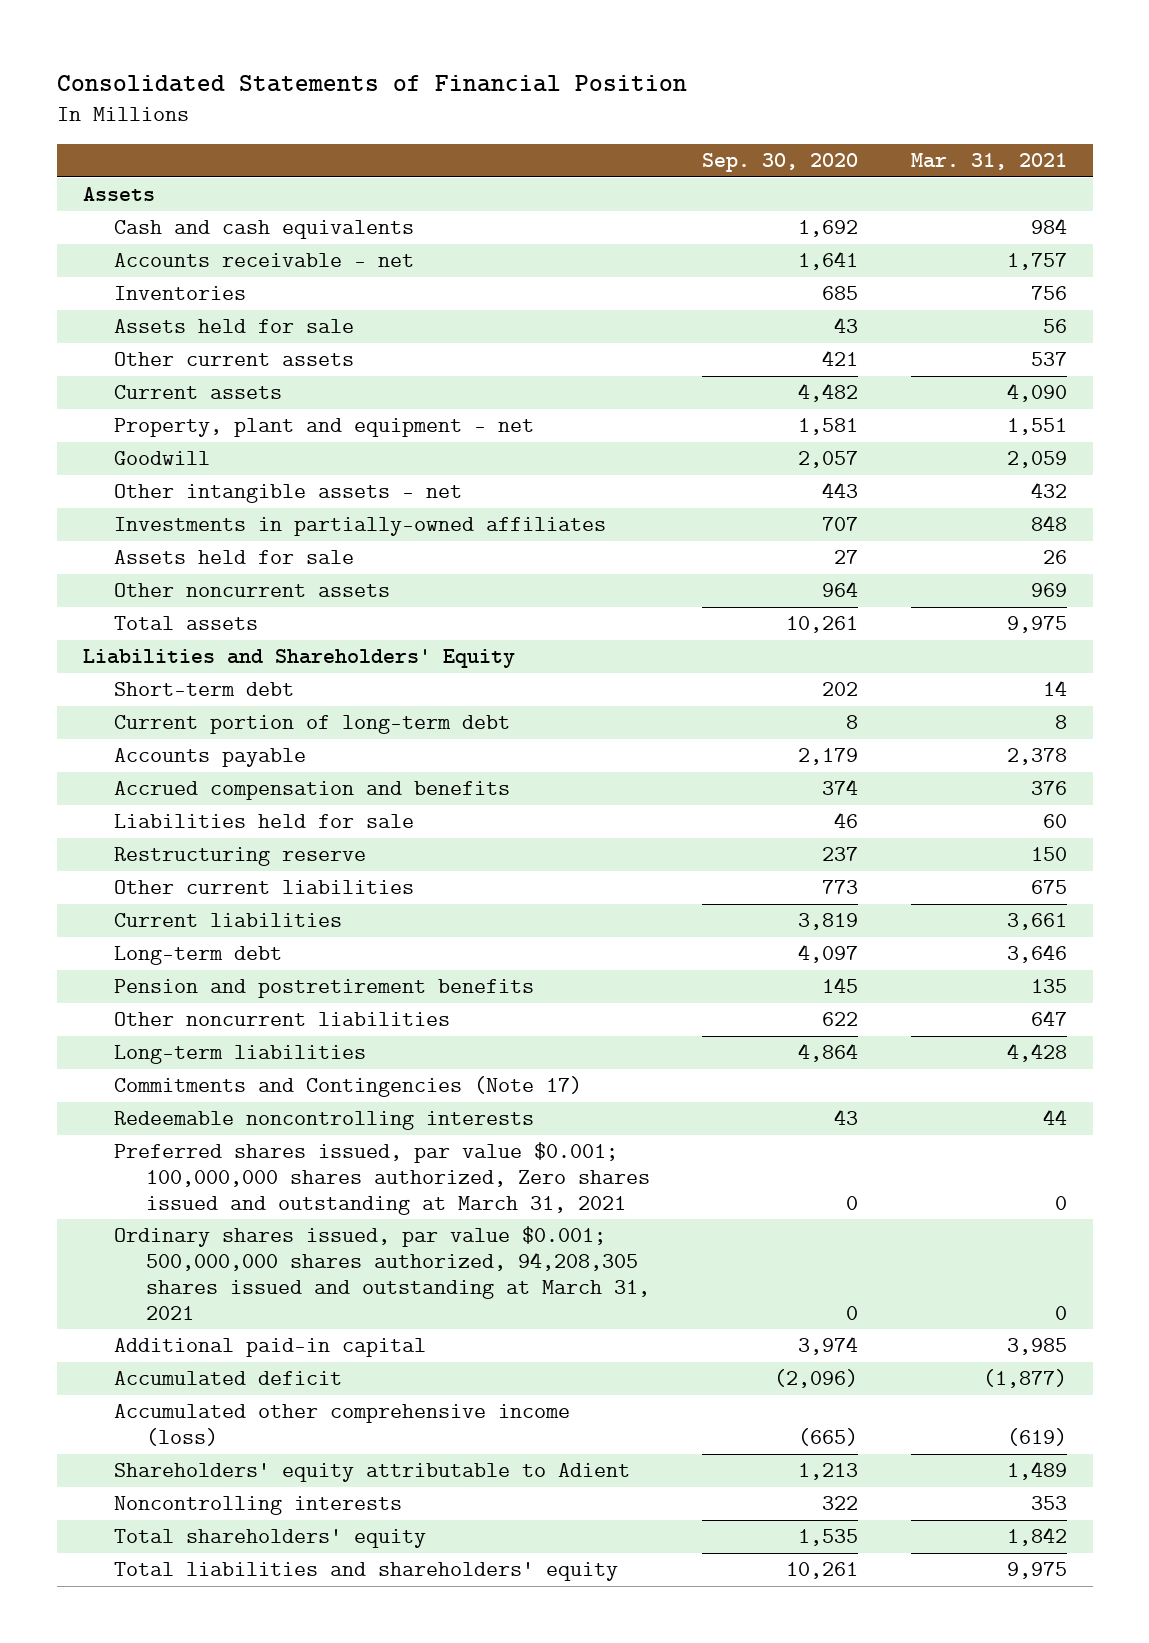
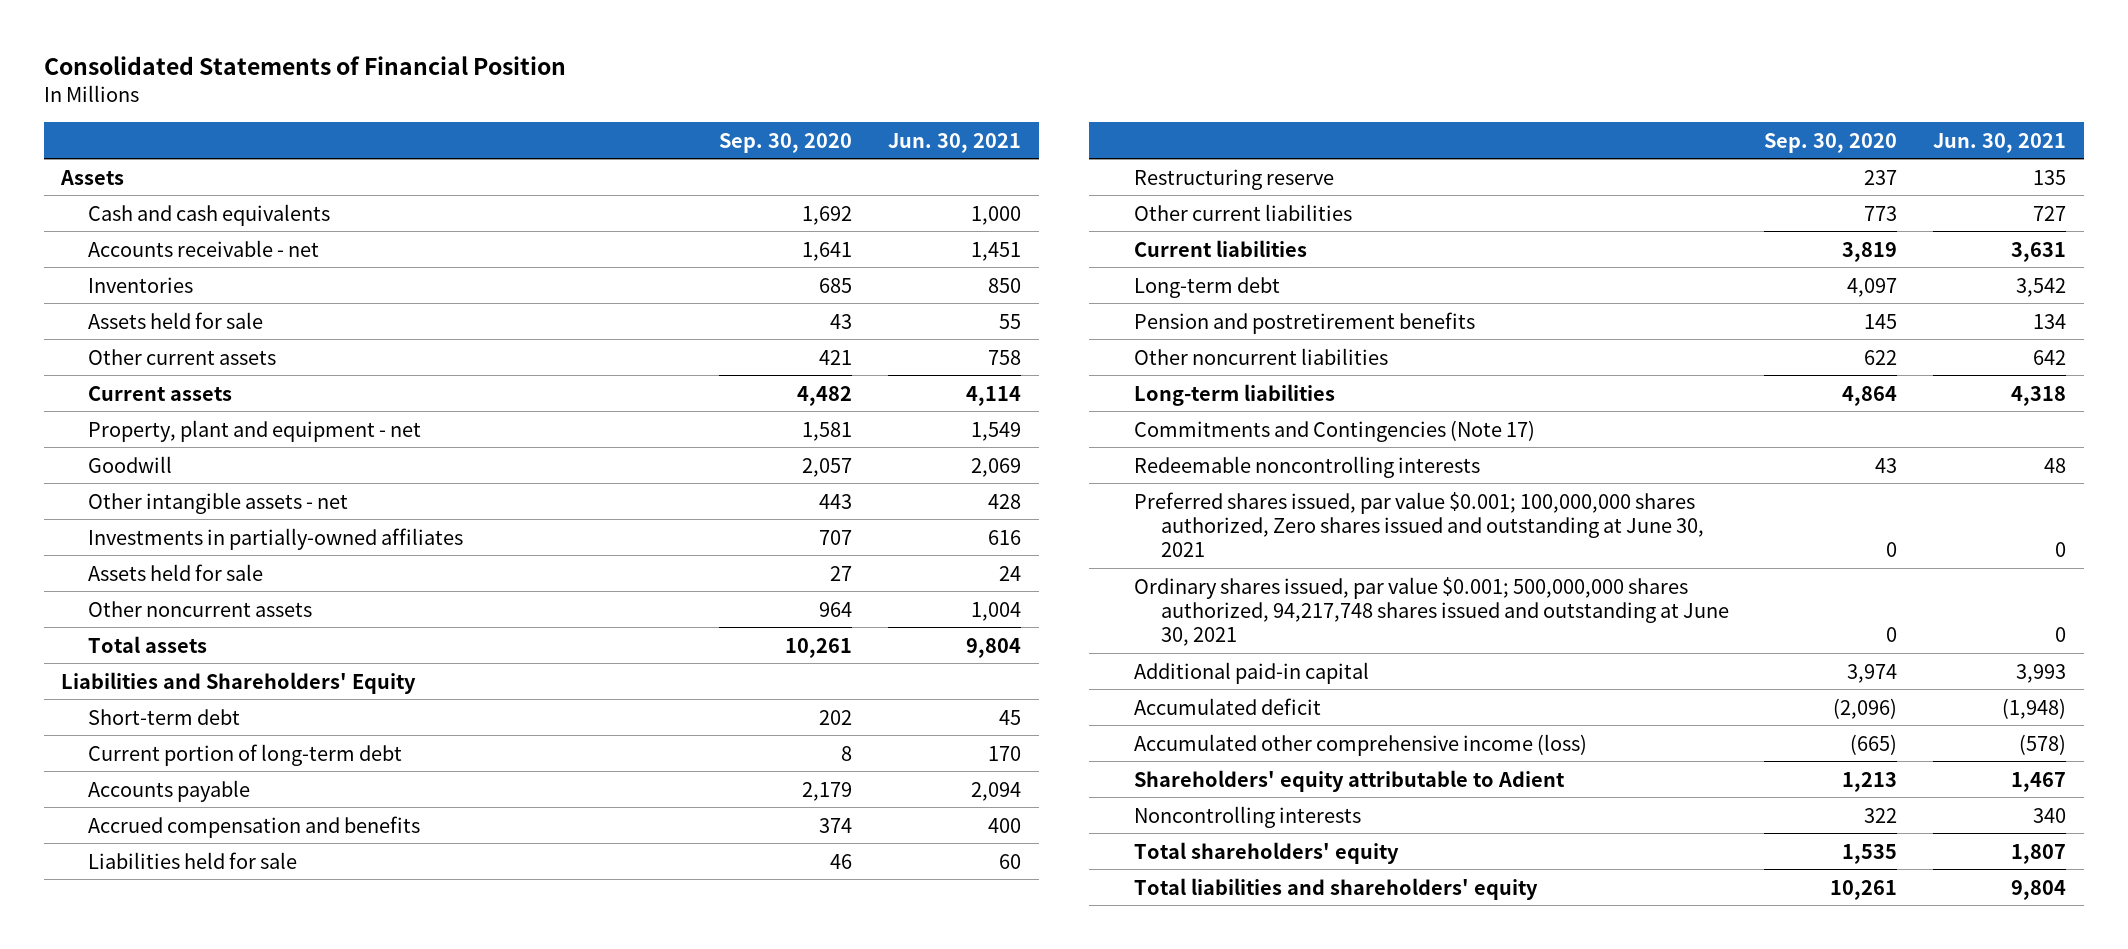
- | Sep. 30, 2020 | Mar. 31, 2021
+ | Sep. 30, 2020 | Jun. 30, 2021
- Preferred shares issued, par value $0.001; 100,000,000 shares authorized, Zero shares issued and outstanding at March 31, 2021 | 0 | 0
- Ordinary shares issued, par value $0.001; 500,000,000 shares authorized, 94,208,305 shares issued and outstanding at March 31, 2021 | 0 | 0
+ Preferred shares issued, par value $0.001; 100,000,000 shares authorized, Zero shares issued and outstanding at June 30, 2021 | 0 | 0
+ Ordinary shares issued, par value $0.001; 500,000,000 shares authorized, 94,217,748 shares issued and outstanding at June 30, 2021 | 0 | 0

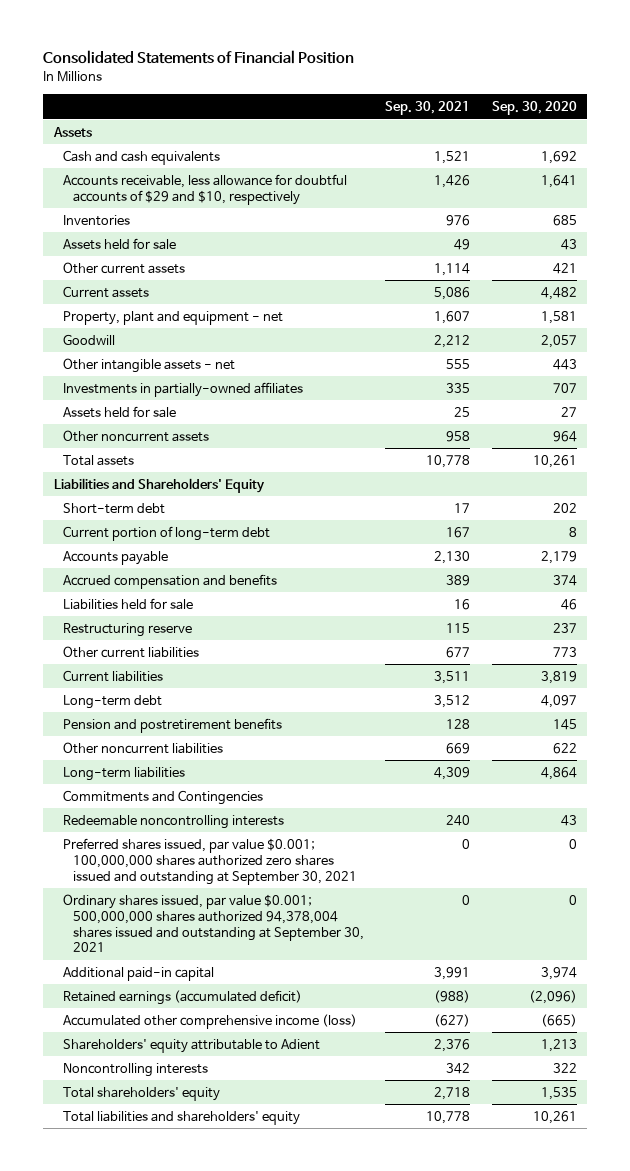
- | Sep. 30, 2020 | Jun. 30, 2021
+ | Sep. 30, 2021 | Sep. 30, 2020
- Accounts receivable - net | 1,641 | 1,451
+ Accounts receivable, less allowance for doubtful accounts of $29 and $10, respectively | 1,426 | 1,641
- Commitments and Contingencies (Note 17)
+ Commitments and Contingencies
- Preferred shares issued, par value $0.001; 100,000,000 shares authorized, Zero shares issued and outstanding at June 30, 2021 | 0 | 0
- Ordinary shares issued, par value $0.001; 500,000,000 shares authorized, 94,217,748 shares issued and outstanding at June 30, 2021 | 0 | 0
+ Preferred shares issued, par value $0.001; 100,000,000 shares authorized zero shares issued and outstanding at September 30, 2021 | 0 | 0
+ Ordinary shares issued, par value $0.001; 500,000,000 shares authorized 94,378,004 shares issued and outstanding at September 30, 2021 | 0 | 0
- Accumulated deficit | (2,096) | (1,948)
+ Retained earnings (accumulated deficit) | (988) | (2,096)

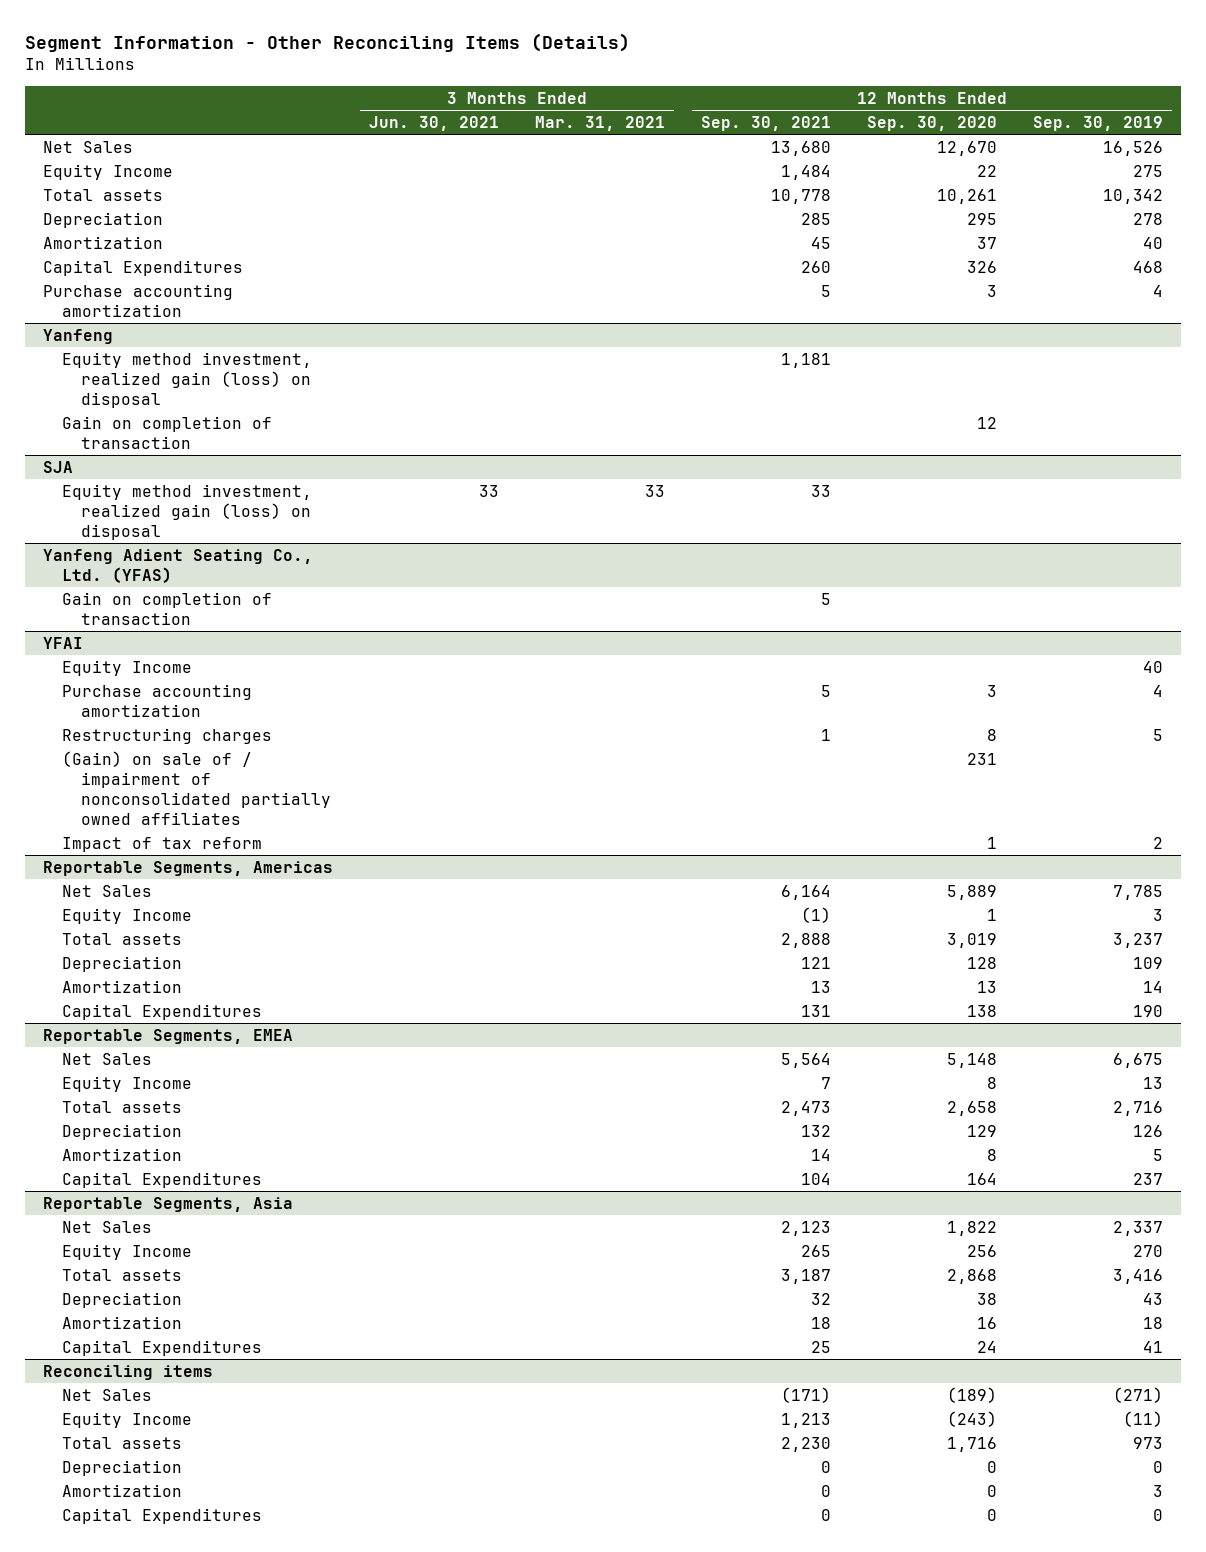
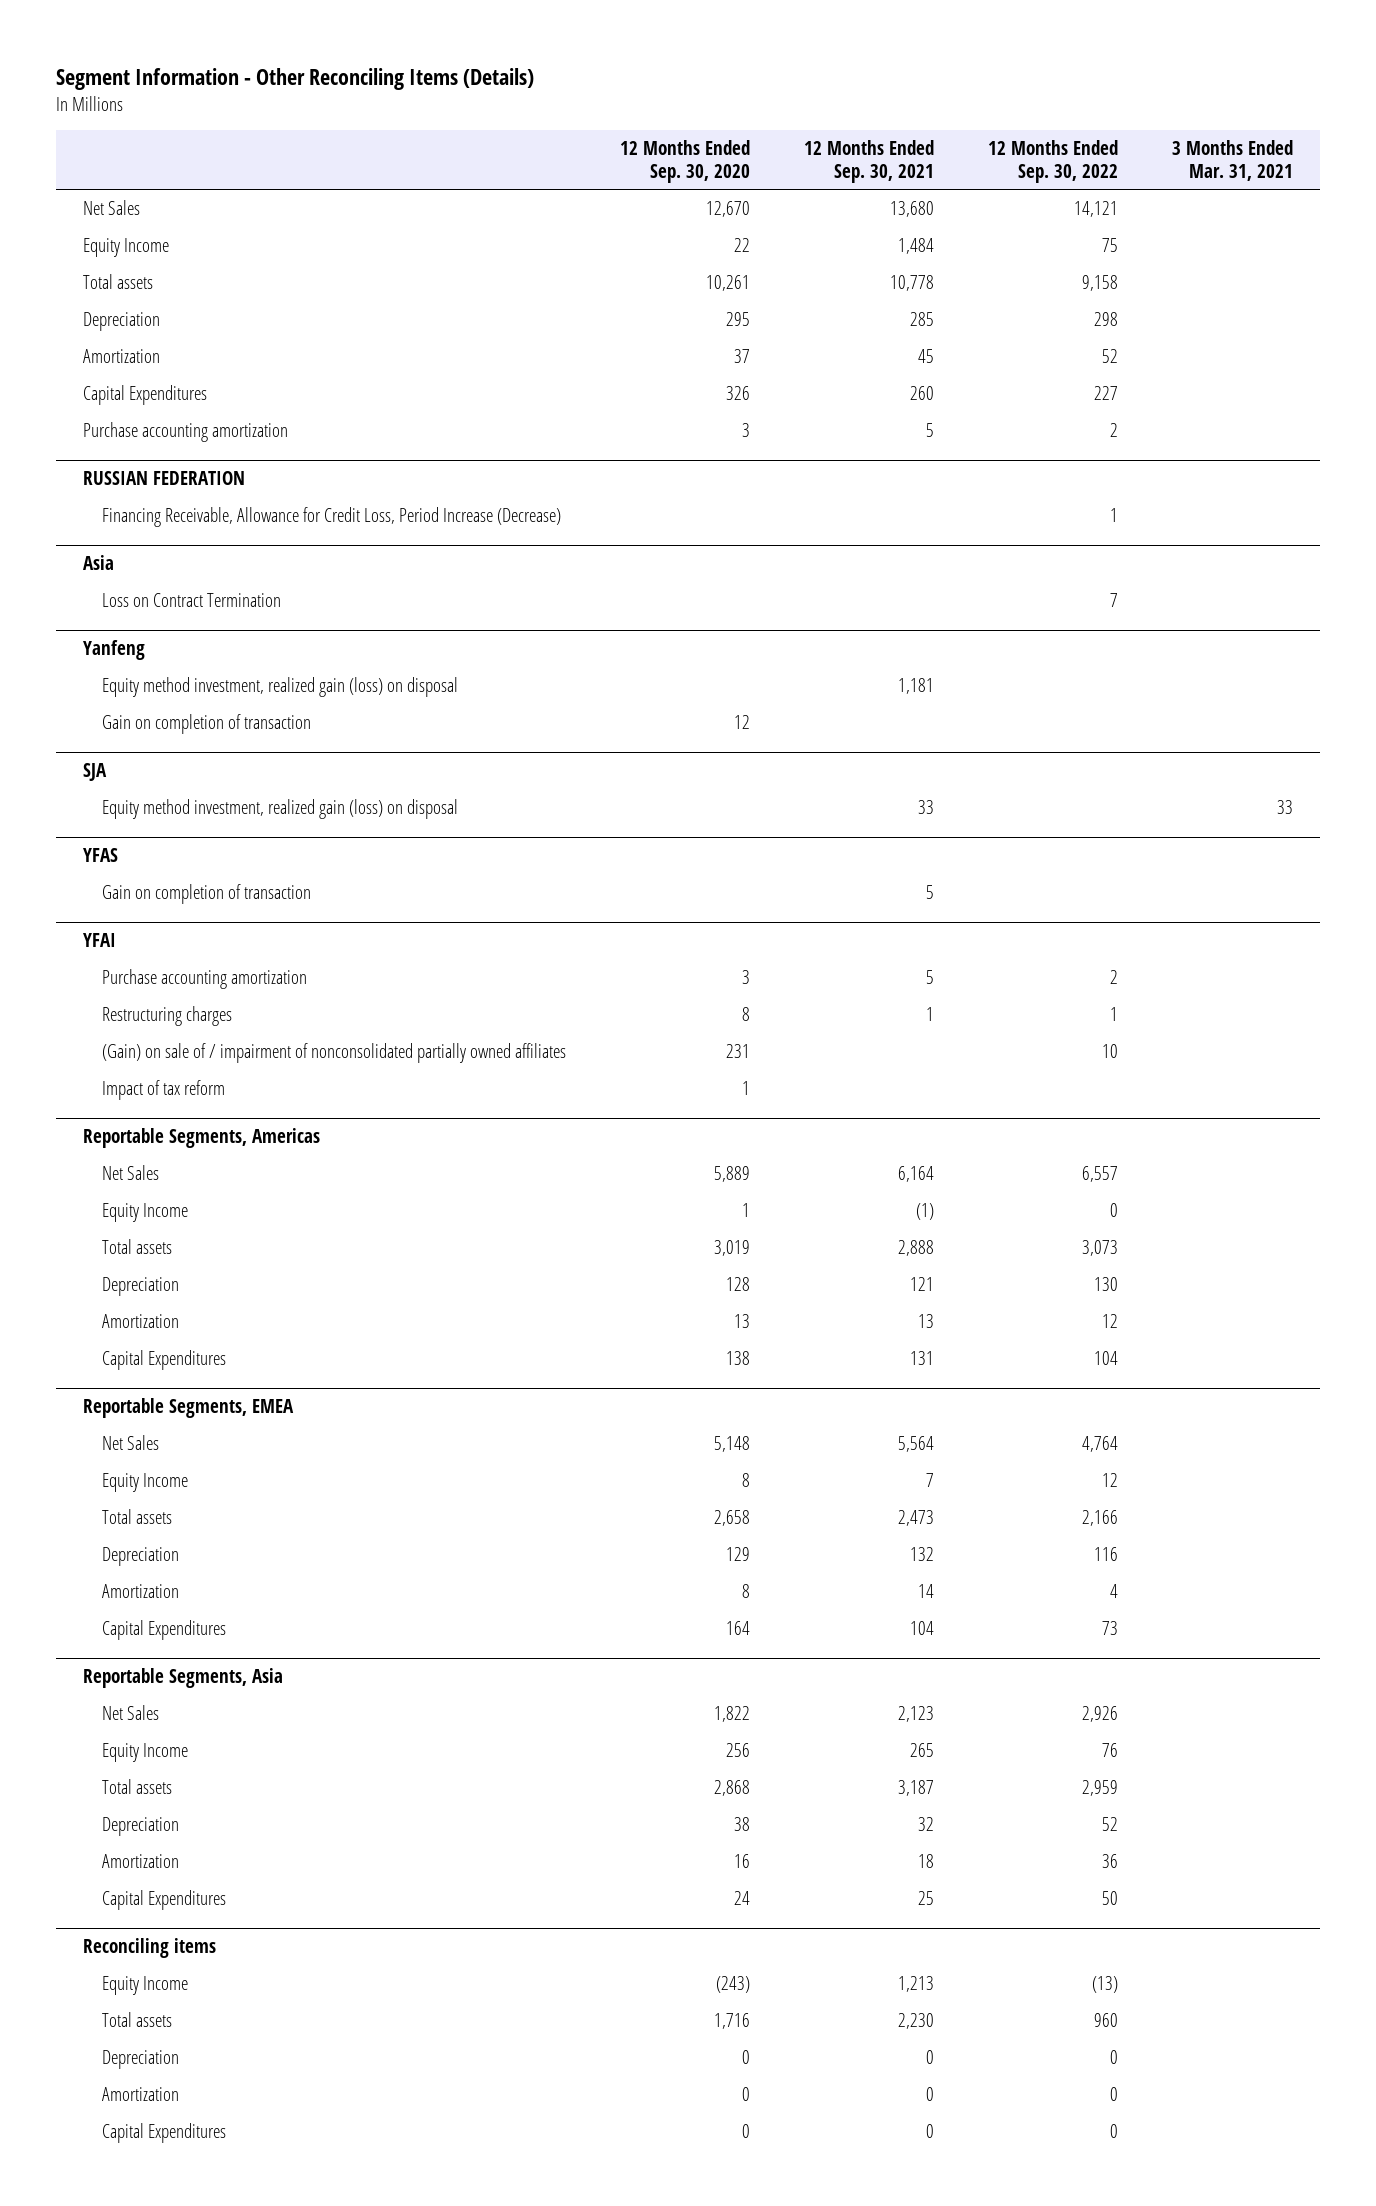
- | 3 Months Ended Jun. 30, 2021 | 3 Months Ended Mar. 31, 2021 | 12 Months Ended Sep. 30, 2021 | 12 Months Ended Sep. 30, 2020 | 12 Months Ended Sep. 30, 2019
+ | 12 Months Ended Sep. 30, 2020 | 12 Months Ended Sep. 30, 2021 | 12 Months Ended Sep. 30, 2022 | 3 Months Ended Mar. 31, 2021
+ RUSSIAN FEDERATION
+ Financing Receivable, Allowance for Credit Loss, Period Increase (Decrease) | | | 1 |
+ Asia
+ Loss on Contract Termination | | | 7 |
- Yanfeng Adient Seating Co., Ltd. (YFAS)
+ YFAS
@ YFAI
- Equity Income | | | | | 40
@ Reconciling items
- Net Sales | | | (171) | (189) | (271)

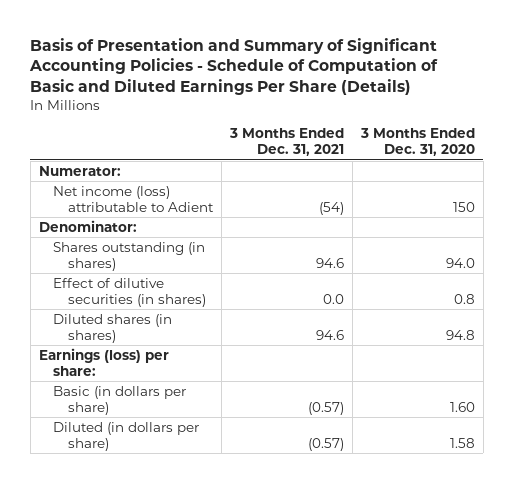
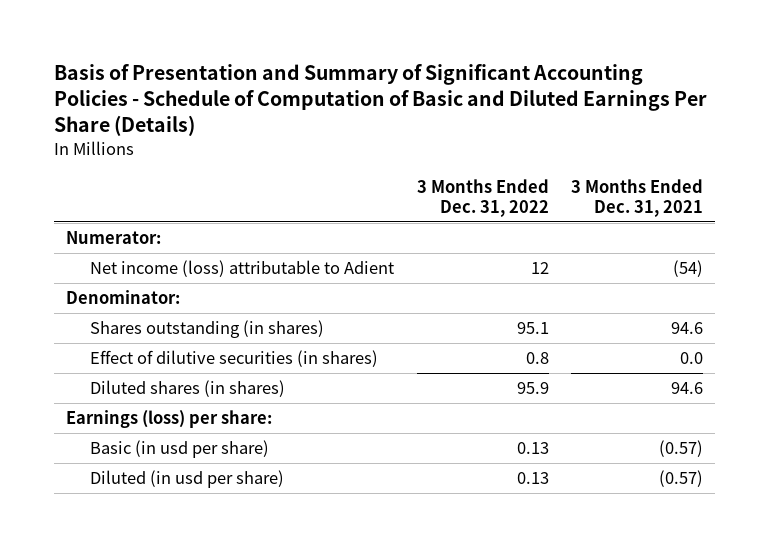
- | 3 Months Ended Dec. 31, 2021 | 3 Months Ended Dec. 31, 2020
+ | 3 Months Ended Dec. 31, 2022 | 3 Months Ended Dec. 31, 2021
- Basic (in dollars per share) | (0.57) | 1.60
- Diluted (in dollars per share) | (0.57) | 1.58
+ Basic (in usd per share) | 0.13 | (0.57)
+ Diluted (in usd per share) | 0.13 | (0.57)

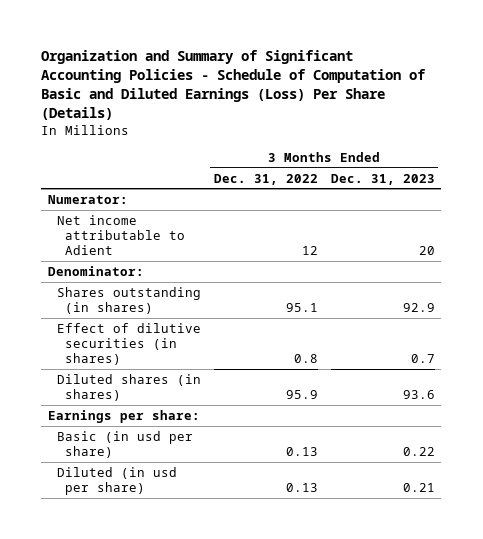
- Basis of Presentation and Summary of Significant Accounting Policies - Schedule of Computation of Basic and Diluted Earnings Per Share (Details)
+ Organization and Summary of Significant Accounting Policies - Schedule of Computation of Basic and Diluted Earnings (Loss) Per Share (Details)
- | 3 Months Ended Dec. 31, 2022 | 3 Months Ended Dec. 31, 2021
+ | 3 Months Ended Dec. 31, 2022 | 3 Months Ended Dec. 31, 2023
- Net income (loss) attributable to Adient | 12 | (54)
+ Net income attributable to Adient | 12 | 20
- Earnings (loss) per share:
+ Earnings per share:

